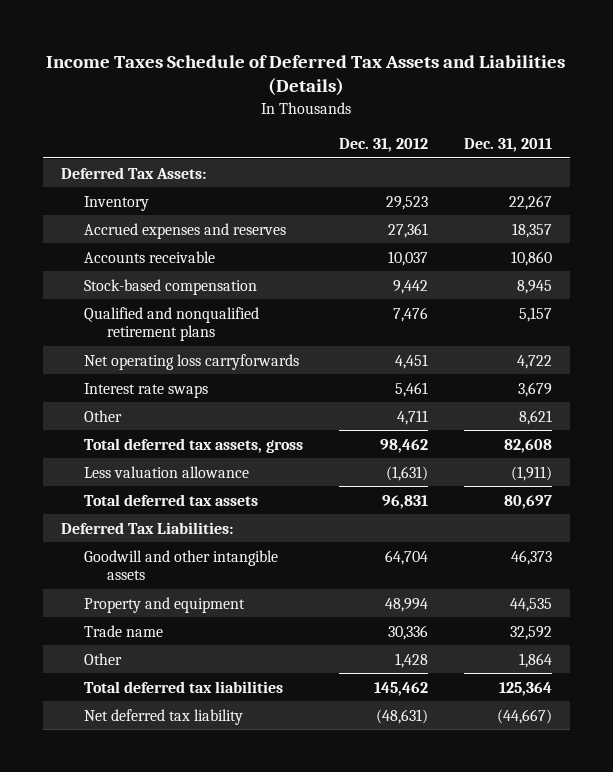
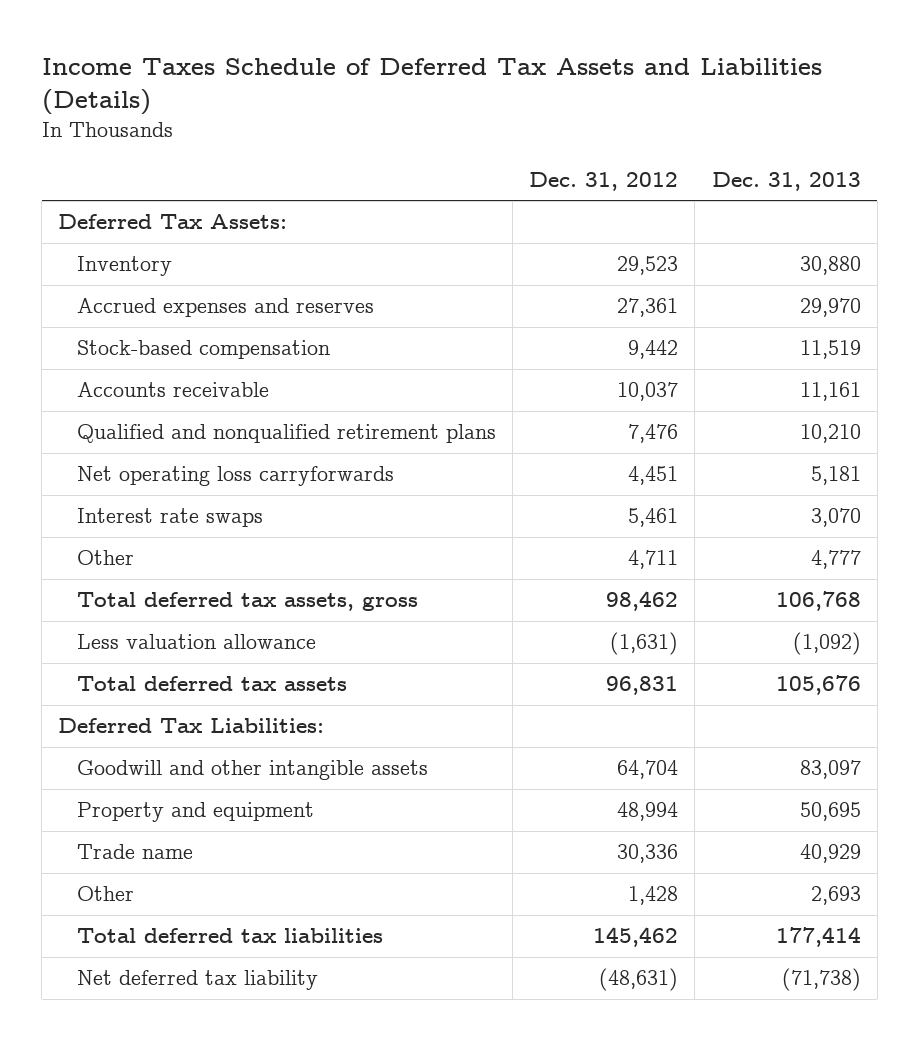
- | Dec. 31, 2012 | Dec. 31, 2011
+ | Dec. 31, 2012 | Dec. 31, 2013
moved down: Accounts receivable | 10,037 | 11,161

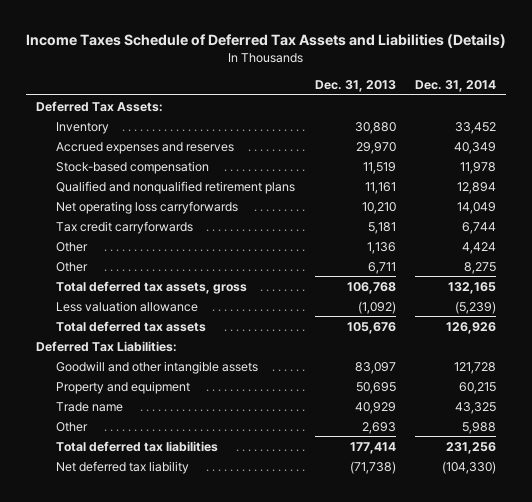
- | Dec. 31, 2012 | Dec. 31, 2013
+ | Dec. 31, 2013 | Dec. 31, 2014
- Accounts receivable | 10,037 | 11,161
- Qualified and nonqualified retirement plans | 7,476 | 10,210
- Net operating loss carryforwards | 4,451 | 5,181
- Interest rate swaps | 5,461 | 3,070
- Other | 4,711 | 4,777
+ Qualified and nonqualified retirement plans | 11,161 | 12,894
+ Net operating loss carryforwards | 10,210 | 14,049
+ Tax credit carryforwards | 5,181 | 6,744
+ Other | 1,136 | 4,424
+ Other | 6,711 | 8,275

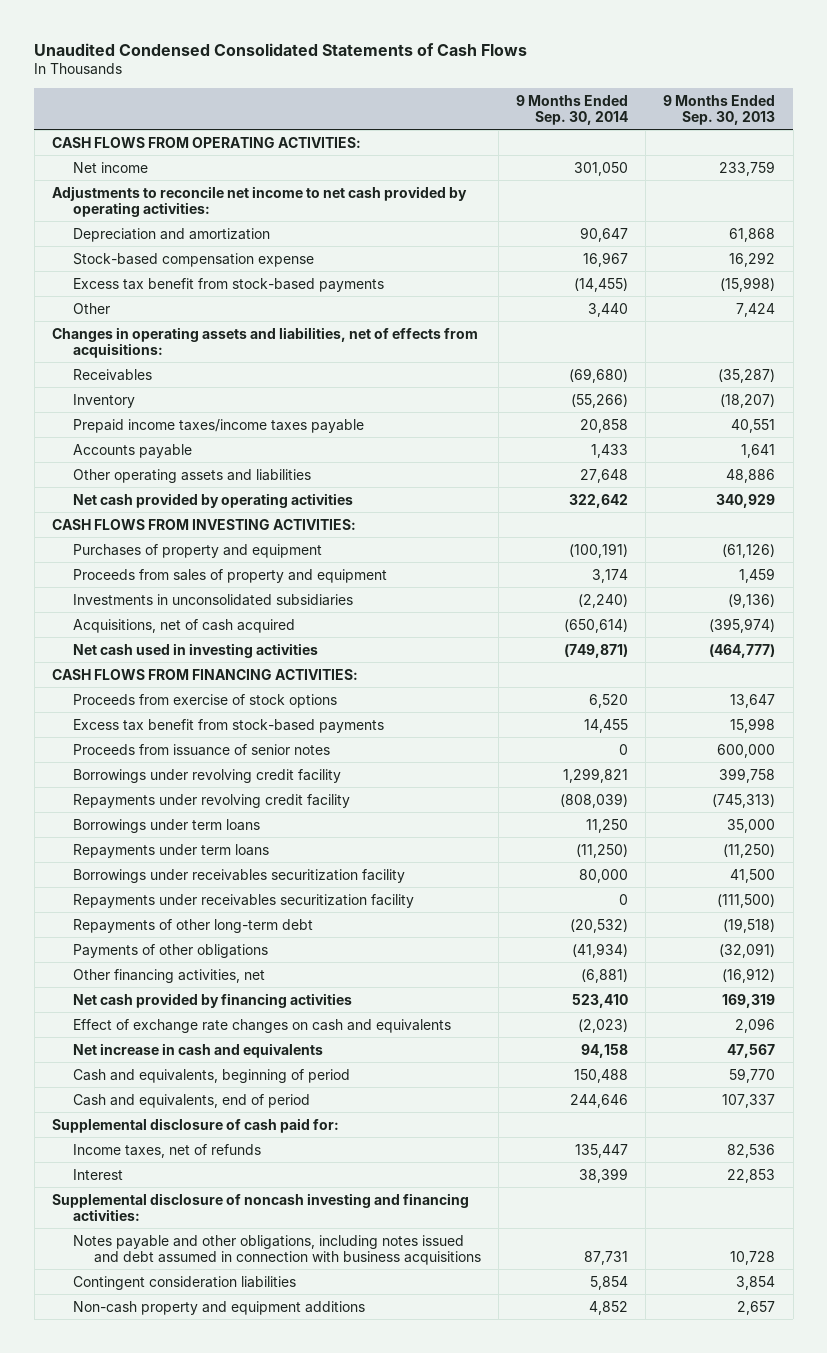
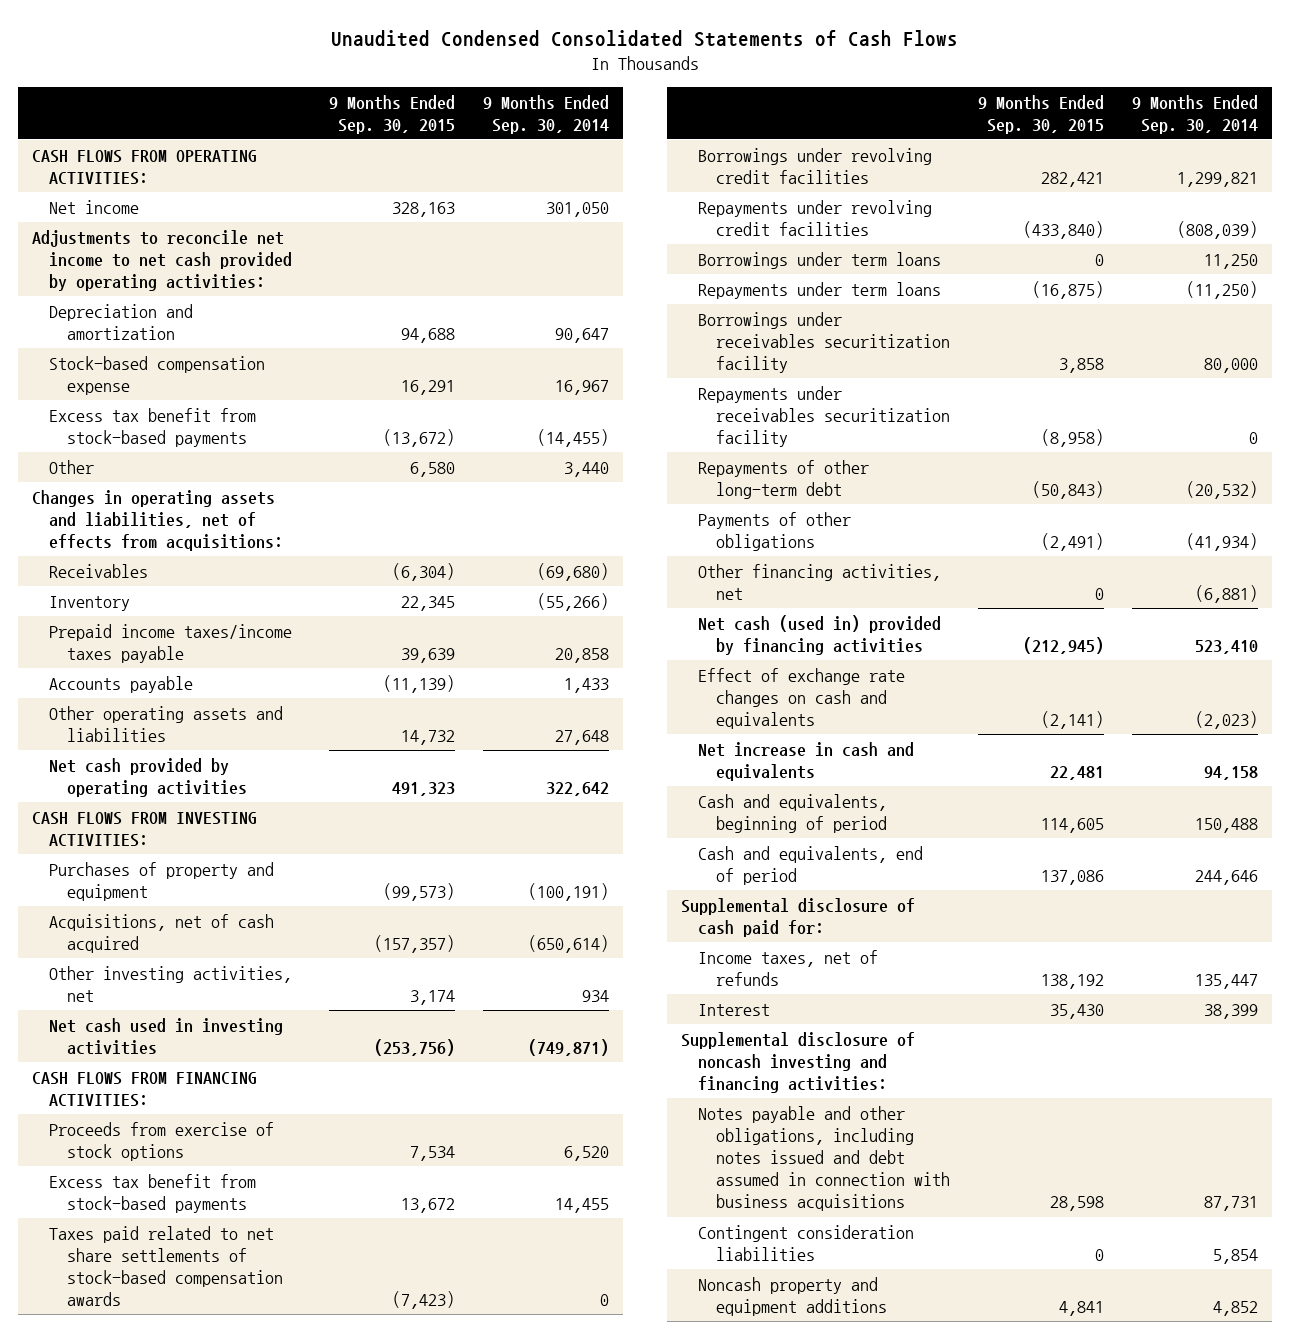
- | 9 Months Ended Sep. 30, 2014 | 9 Months Ended Sep. 30, 2013
+ | 9 Months Ended Sep. 30, 2015 | 9 Months Ended Sep. 30, 2014
- Proceeds from sales of property and equipment | 3,174 | 1,459
- Investments in unconsolidated subsidiaries | (2,240) | (9,136)
+ Other investing activities, net | 3,174 | 934
- Proceeds from issuance of senior notes | 0 | 600,000
- Borrowings under revolving credit facility | 1,299,821 | 399,758
- Repayments under revolving credit facility | (808,039) | (745,313)
+ Taxes paid related to net share settlements of stock-based compensation awards | (7,423) | 0
+ Borrowings under revolving credit facilities | 282,421 | 1,299,821
+ Repayments under revolving credit facilities | (433,840) | (808,039)
- Net cash provided by financing activities | 523,410 | 169,319
+ Net cash (used in) provided by financing activities | (212,945) | 523,410
- Non-cash property and equipment additions | 4,852 | 2,657
+ Noncash property and equipment additions | 4,841 | 4,852

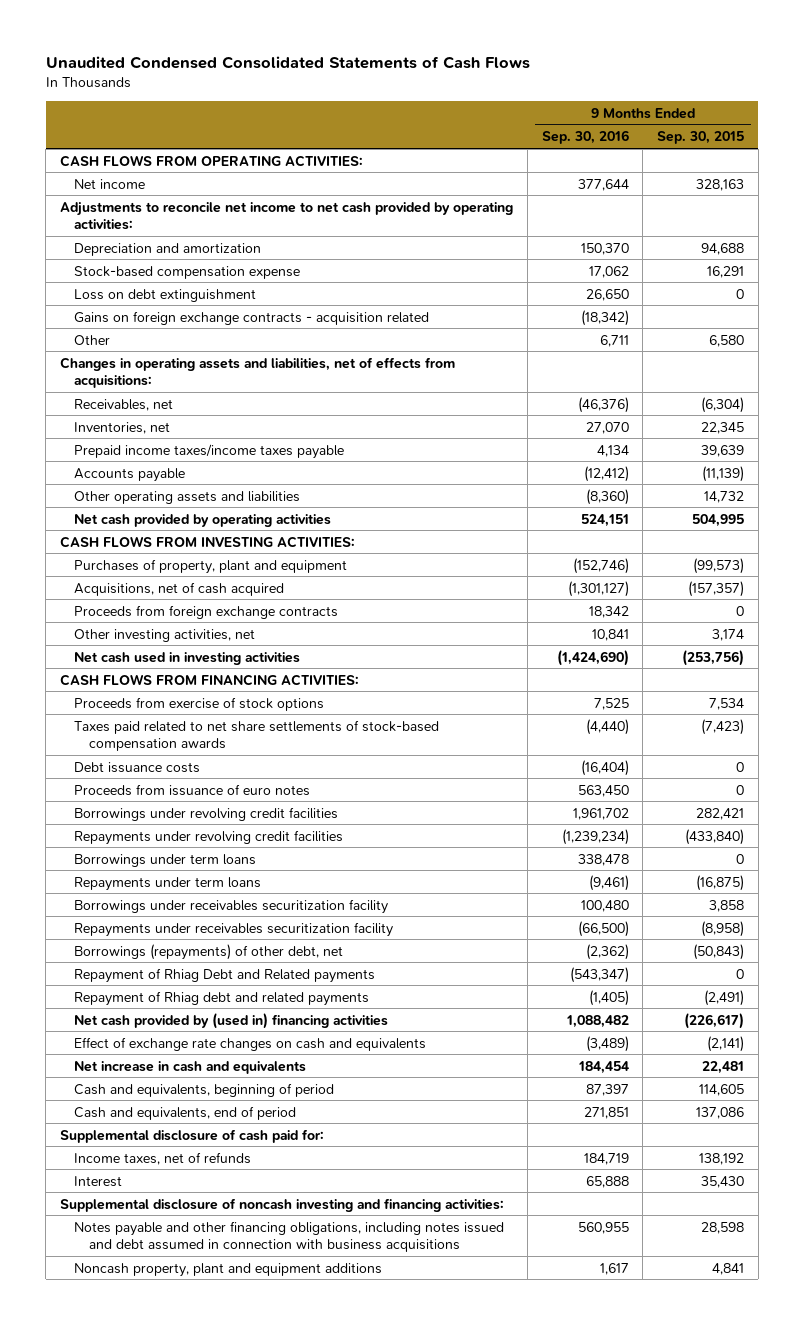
- | 9 Months Ended Sep. 30, 2015 | 9 Months Ended Sep. 30, 2014
+ | 9 Months Ended Sep. 30, 2016 | 9 Months Ended Sep. 30, 2015
- Excess tax benefit from stock-based payments | (13,672) | (14,455)
+ Loss on debt extinguishment | 26,650 | 0
+ Gains on foreign exchange contracts - acquisition related | (18,342) |
- Receivables | (6,304) | (69,680)
- Inventory | 22,345 | (55,266)
+ Receivables, net | (46,376) | (6,304)
+ Inventories, net | 27,070 | 22,345
- Net cash provided by operating activities | 491,323 | 322,642
+ Net cash provided by operating activities | 524,151 | 504,995
- Purchases of property and equipment | (99,573) | (100,191)
+ Purchases of property, plant and equipment | (152,746) | (99,573)
+ Proceeds from foreign exchange contracts | 18,342 | 0
- Excess tax benefit from stock-based payments | 13,672 | 14,455
+ Debt issuance costs | (16,404) | 0
+ Proceeds from issuance of euro notes | 563,450 | 0
- Repayments of other long-term debt | (50,843) | (20,532)
- Payments of other obligations | (2,491) | (41,934)
- Other financing activities, net | 0 | (6,881)
- Net cash (used in) provided by financing activities | (212,945) | 523,410
+ Borrowings (repayments) of other debt, net | (2,362) | (50,843)
+ Repayment of Rhiag Debt and Related payments | (543,347) | 0
+ Repayment of Rhiag debt and related payments | (1,405) | (2,491)
+ Net cash provided by (used in) financing activities | 1,088,482 | (226,617)
- Notes payable and other obligations, including notes issued and debt assumed in connection with business acquisitions | 28,598 | 87,731
- Contingent consideration liabilities | 0 | 5,854
- Noncash property and equipment additions | 4,841 | 4,852
+ Notes payable and other financing obligations, including notes issued and debt assumed in connection with business acquisitions | 560,955 | 28,598
+ Noncash property, plant and equipment additions | 1,617 | 4,841

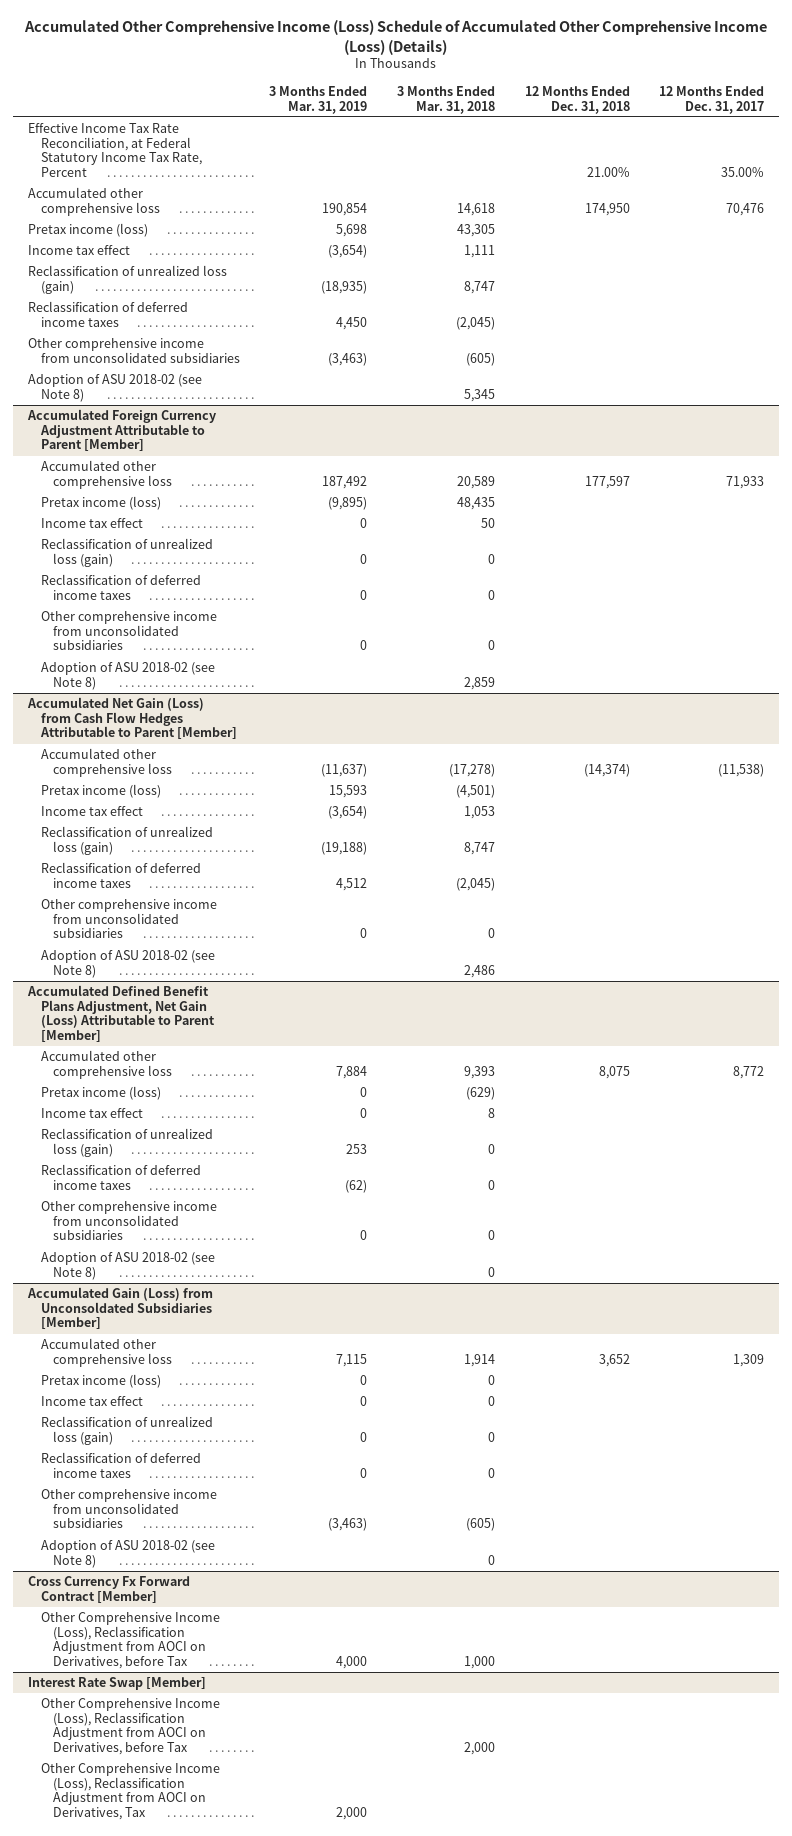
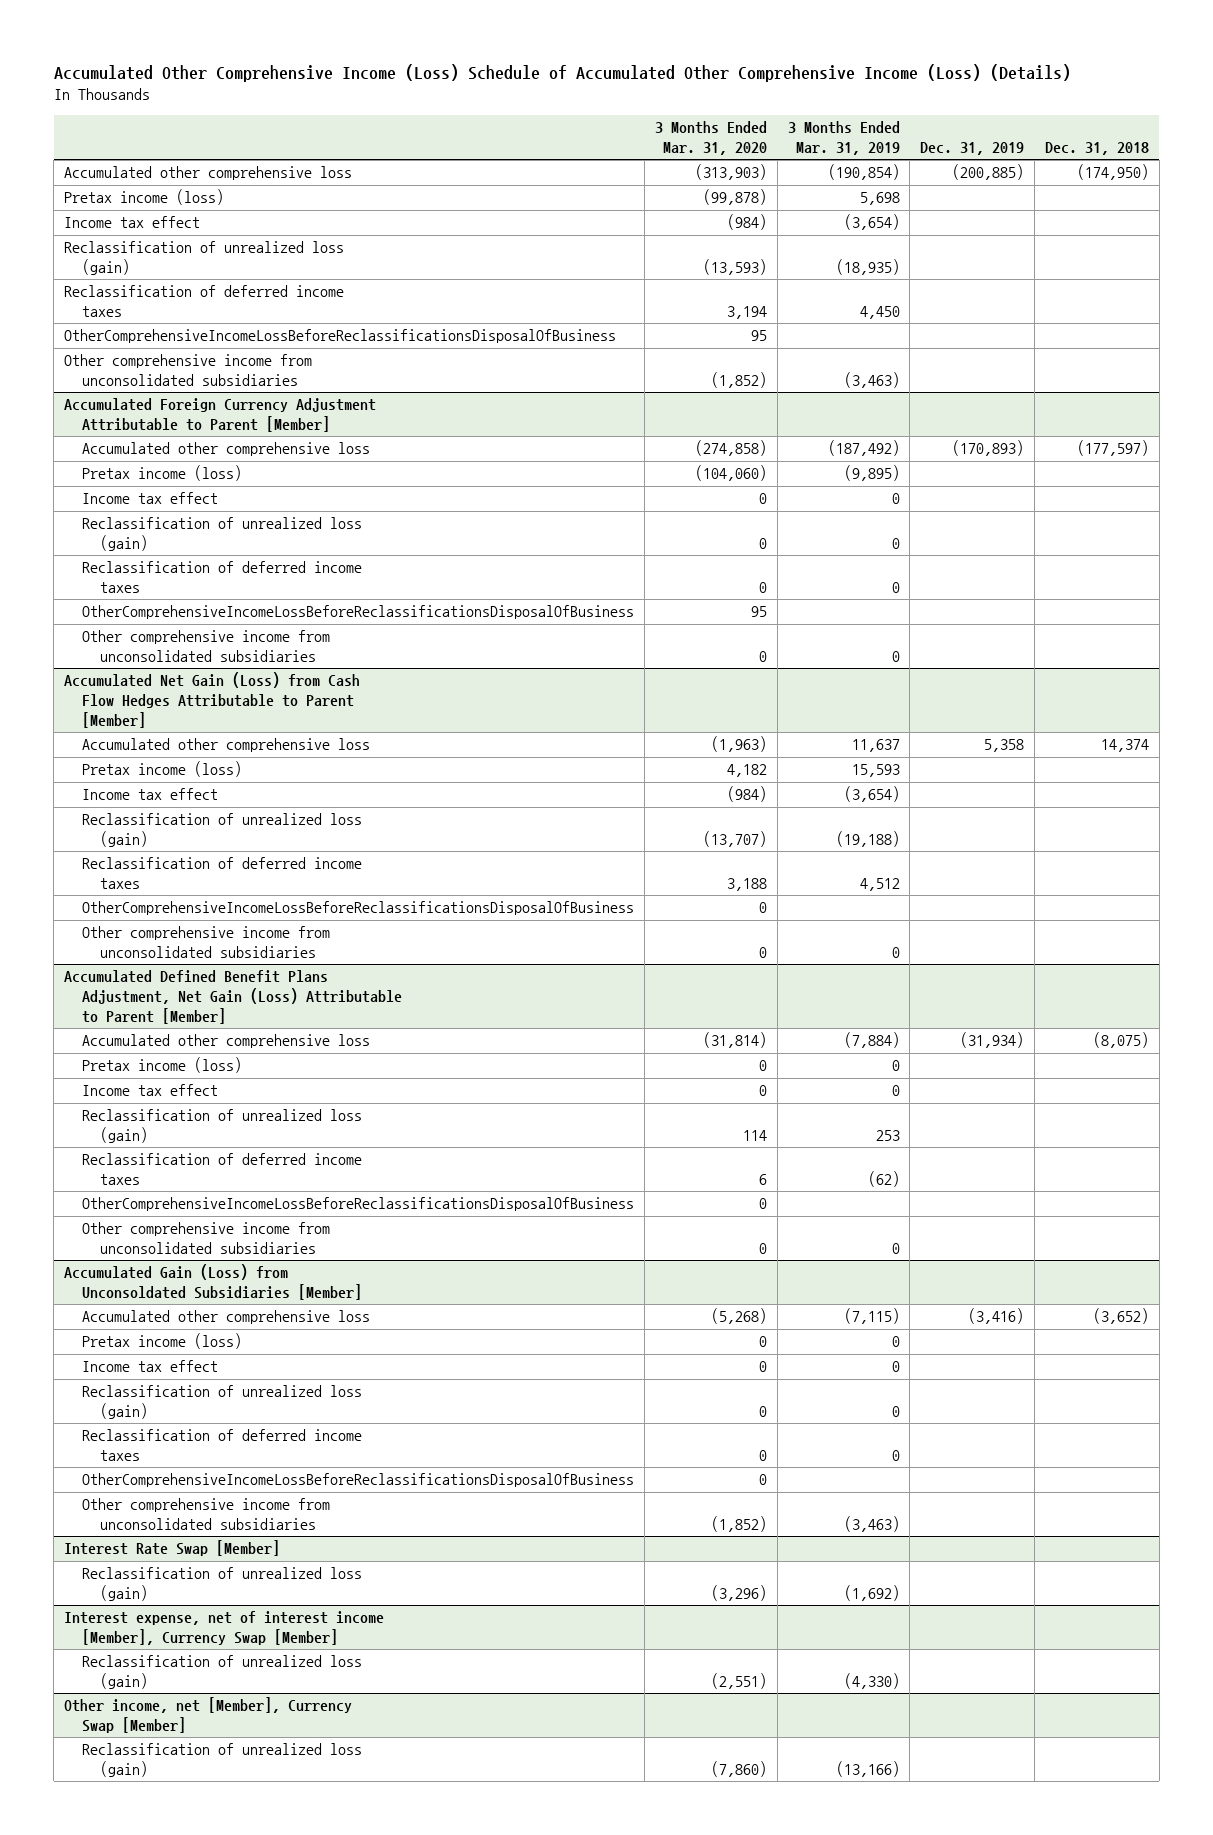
- | 3 Months Ended Mar. 31, 2019 | 3 Months Ended Mar. 31, 2018 | 12 Months Ended Dec. 31, 2018 | 12 Months Ended Dec. 31, 2017
+ | 3 Months Ended Mar. 31, 2020 | 3 Months Ended Mar. 31, 2019 | Dec. 31, 2019 | Dec. 31, 2018
- Effective Income Tax Rate Reconciliation, at Federal Statutory Income Tax Rate, Percent | | | 21.00% | 35.00%
- Accumulated other comprehensive loss | 190,854 | 14,618 | 174,950 | 70,476
+ Accumulated other comprehensive loss | (313,903) | (190,854) | (200,885) | (174,950)
+ OtherComprehensiveIncomeLossBeforeReclassificationsDisposalOfBusiness | 95 | | |
- Adoption of ASU 2018-02 (see Note 8) | | 5,345 | |
@ Accumulated Foreign Currency Adjustment Attributable to Parent [Member]
- Accumulated other comprehensive loss | 187,492 | 20,589 | 177,597 | 71,933
+ Accumulated other comprehensive loss | (274,858) | (187,492) | (170,893) | (177,597)
+ OtherComprehensiveIncomeLossBeforeReclassificationsDisposalOfBusiness | 95 | | |
- Adoption of ASU 2018-02 (see Note 8) | | 2,859 | |
@ Accumulated Net Gain (Loss) from Cash Flow Hedges Attributable to Parent [Member]
- Accumulated other comprehensive loss | (11,637) | (17,278) | (14,374) | (11,538)
+ Accumulated other comprehensive loss | (1,963) | 11,637 | 5,358 | 14,374
+ OtherComprehensiveIncomeLossBeforeReclassificationsDisposalOfBusiness | 0 | | |
- Adoption of ASU 2018-02 (see Note 8) | | 2,486 | |
@ Accumulated Defined Benefit Plans Adjustment, Net Gain (Loss) Attributable to Parent [Member]
- Accumulated other comprehensive loss | 7,884 | 9,393 | 8,075 | 8,772
+ Accumulated other comprehensive loss | (31,814) | (7,884) | (31,934) | (8,075)
+ OtherComprehensiveIncomeLossBeforeReclassificationsDisposalOfBusiness | 0 | | |
- Adoption of ASU 2018-02 (see Note 8) | | 0 | |
@ Accumulated Gain (Loss) from Unconsoldated Subsidiaries [Member]
- Accumulated other comprehensive loss | 7,115 | 1,914 | 3,652 | 1,309
+ Accumulated other comprehensive loss | (5,268) | (7,115) | (3,416) | (3,652)
+ OtherComprehensiveIncomeLossBeforeReclassificationsDisposalOfBusiness | 0 | | |
- Adoption of ASU 2018-02 (see Note 8) | | 0 | |
- Cross Currency Fx Forward Contract [Member]
- Other Comprehensive Income (Loss), Reclassification Adjustment from AOCI on Derivatives, before Tax | 4,000 | 1,000 | |
@ Interest Rate Swap [Member]
- Other Comprehensive Income (Loss), Reclassification Adjustment from AOCI on Derivatives, before Tax | | 2,000 | |
- Other Comprehensive Income (Loss), Reclassification Adjustment from AOCI on Derivatives, Tax | 2,000 | | |
+ Reclassification of unrealized loss (gain) | (3,296) | (1,692) | |
+ Interest expense, net of interest income [Member], Currency Swap [Member]
+ Reclassification of unrealized loss (gain) | (2,551) | (4,330) | |
+ Other income, net [Member], Currency Swap [Member]
+ Reclassification of unrealized loss (gain) | (7,860) | (13,166) | |

